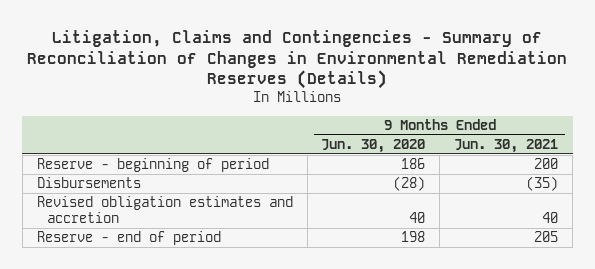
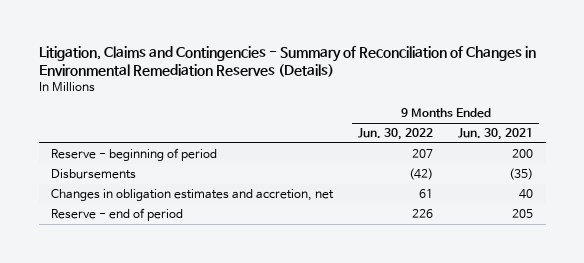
- | 9 Months Ended Jun. 30, 2020 | 9 Months Ended Jun. 30, 2021
+ | 9 Months Ended Jun. 30, 2022 | 9 Months Ended Jun. 30, 2021
- Revised obligation estimates and accretion | 40 | 40
+ Changes in obligation estimates and accretion, net | 61 | 40

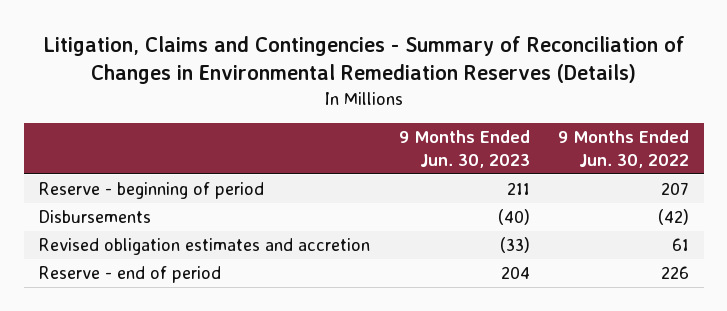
- | 9 Months Ended Jun. 30, 2022 | 9 Months Ended Jun. 30, 2021
+ | 9 Months Ended Jun. 30, 2023 | 9 Months Ended Jun. 30, 2022
- Changes in obligation estimates and accretion, net | 61 | 40
+ Revised obligation estimates and accretion | (33) | 61

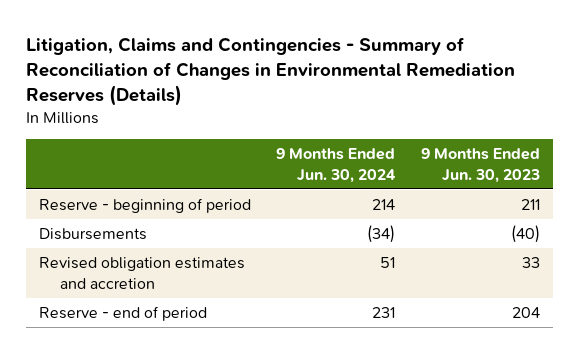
- | 9 Months Ended Jun. 30, 2023 | 9 Months Ended Jun. 30, 2022
+ | 9 Months Ended Jun. 30, 2024 | 9 Months Ended Jun. 30, 2023
- Revised obligation estimates and accretion | (33) | 61
+ Revised obligation estimates and accretion | 51 | 33

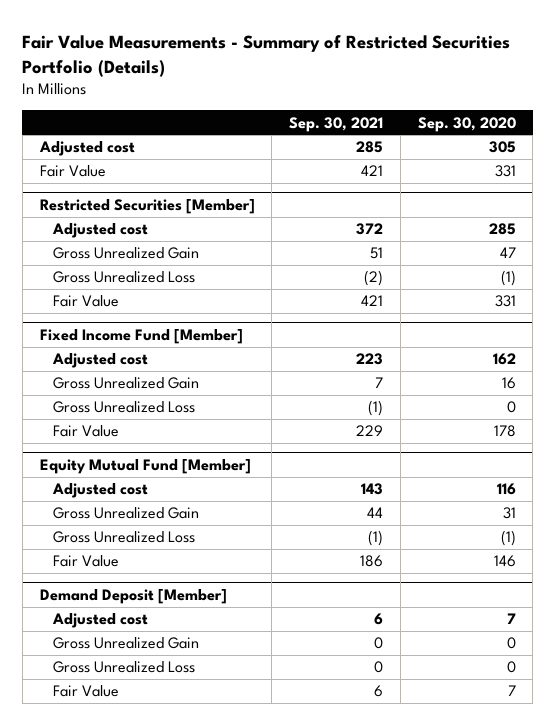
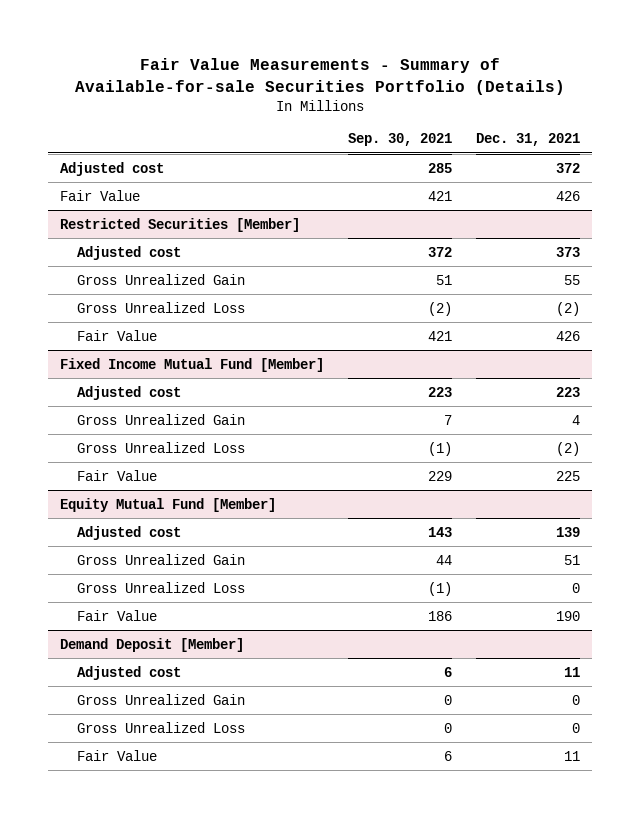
- Fair Value Measurements - Summary of Restricted Securities Portfolio (Details)
+ Fair Value Measurements - Summary of Available-for-sale Securities Portfolio (Details)
- | Sep. 30, 2021 | Sep. 30, 2020
+ | Sep. 30, 2021 | Dec. 31, 2021
- Fixed Income Fund [Member]
+ Fixed Income Mutual Fund [Member]

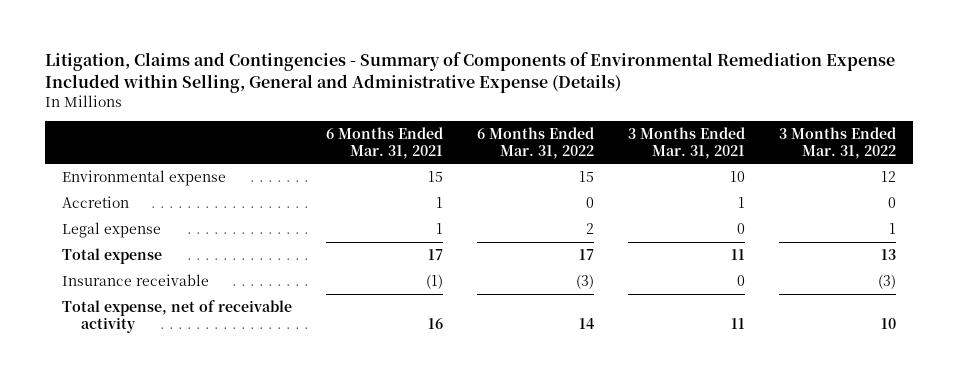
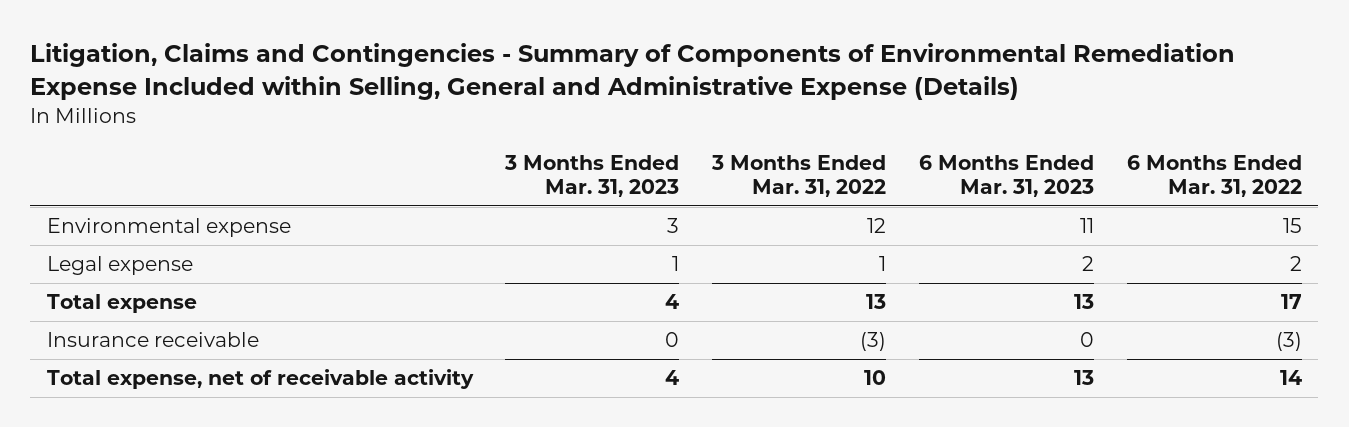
- | 6 Months Ended Mar. 31, 2021 | 6 Months Ended Mar. 31, 2022 | 3 Months Ended Mar. 31, 2021 | 3 Months Ended Mar. 31, 2022
+ | 3 Months Ended Mar. 31, 2023 | 3 Months Ended Mar. 31, 2022 | 6 Months Ended Mar. 31, 2023 | 6 Months Ended Mar. 31, 2022
- Accretion | 1 | 0 | 1 | 0

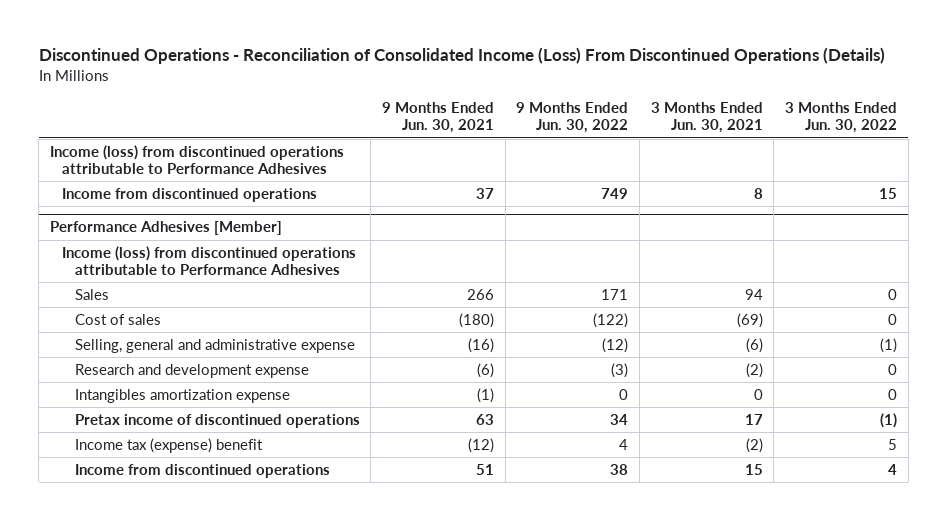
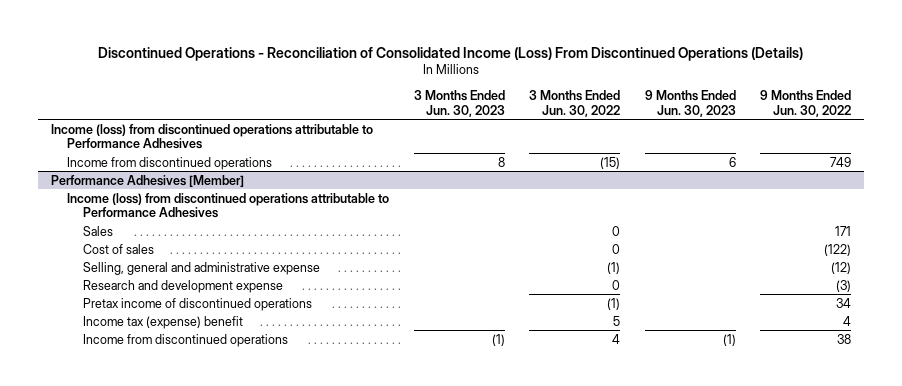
- | 9 Months Ended Jun. 30, 2021 | 9 Months Ended Jun. 30, 2022 | 3 Months Ended Jun. 30, 2021 | 3 Months Ended Jun. 30, 2022
+ | 3 Months Ended Jun. 30, 2023 | 3 Months Ended Jun. 30, 2022 | 9 Months Ended Jun. 30, 2023 | 9 Months Ended Jun. 30, 2022
- Income from discontinued operations | 37 | 749 | 8 | 15
+ Income from discontinued operations | 8 | (15) | 6 | 749
@ Performance Adhesives [Member]
- Intangibles amortization expense | (1) | 0 | 0 | 0

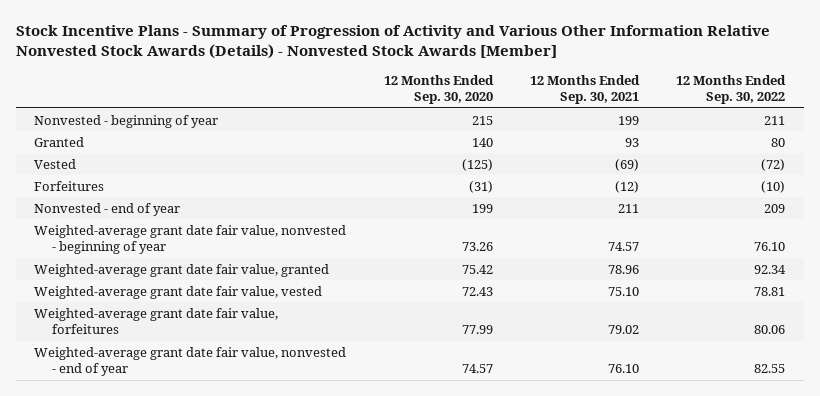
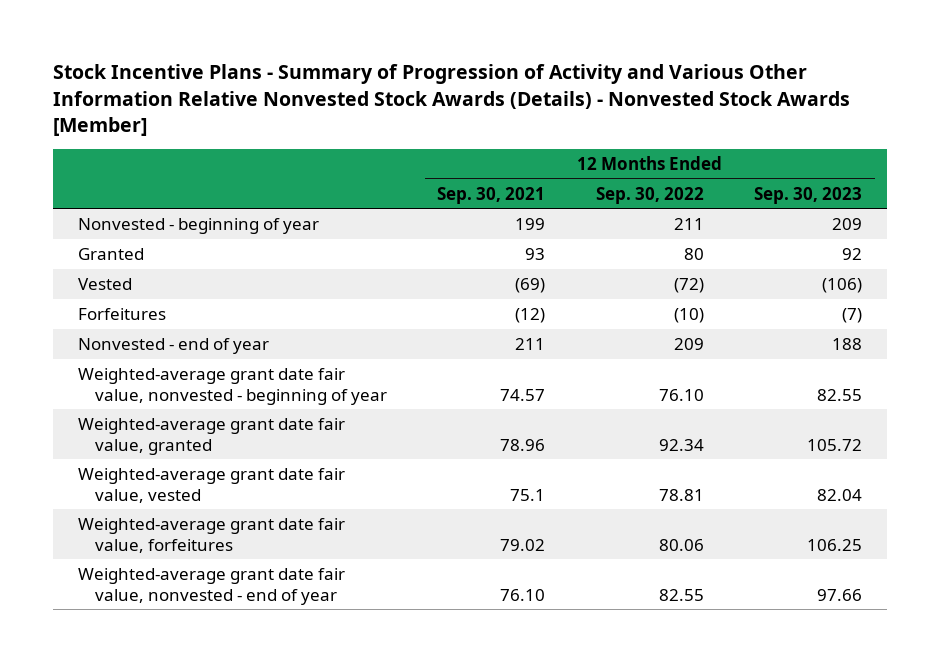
- | 12 Months Ended Sep. 30, 2020 | 12 Months Ended Sep. 30, 2021 | 12 Months Ended Sep. 30, 2022
+ | 12 Months Ended Sep. 30, 2021 | 12 Months Ended Sep. 30, 2022 | 12 Months Ended Sep. 30, 2023
- Weighted-average grant date fair value, vested | 72.43 | 75.10 | 78.81
+ Weighted-average grant date fair value, vested | 75.1 | 78.81 | 82.04

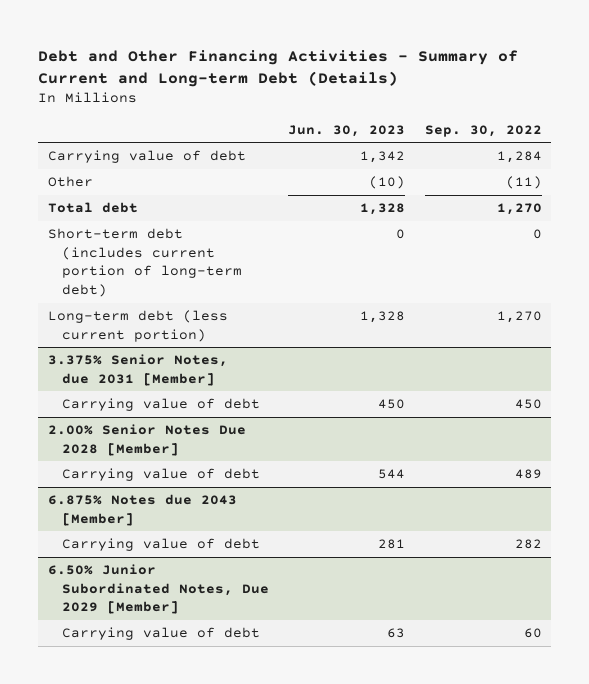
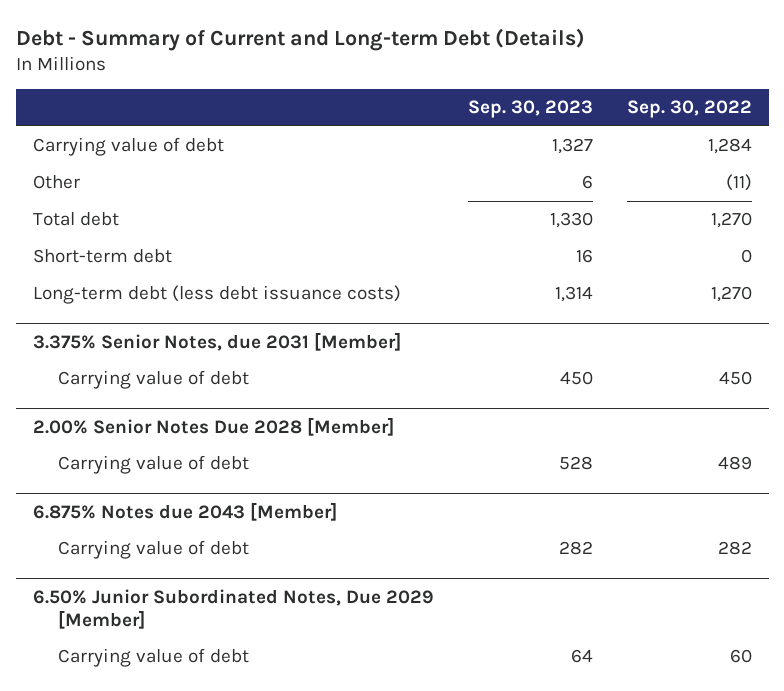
- Debt and Other Financing Activities - Summary of Current and Long-term Debt (Details)
+ Debt - Summary of Current and Long-term Debt (Details)
- | Jun. 30, 2023 | Sep. 30, 2022
+ | Sep. 30, 2023 | Sep. 30, 2022
- Short-term debt (includes current portion of long-term debt) | 0 | 0
- Long-term debt (less current portion) | 1,328 | 1,270
+ Short-term debt | 16 | 0
+ Long-term debt (less debt issuance costs) | 1,314 | 1,270

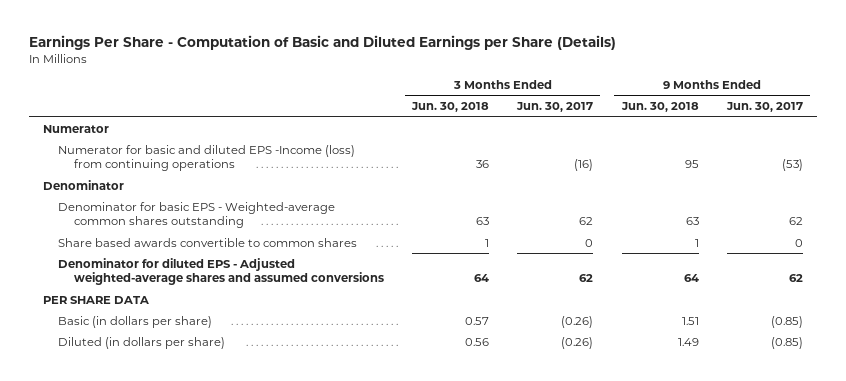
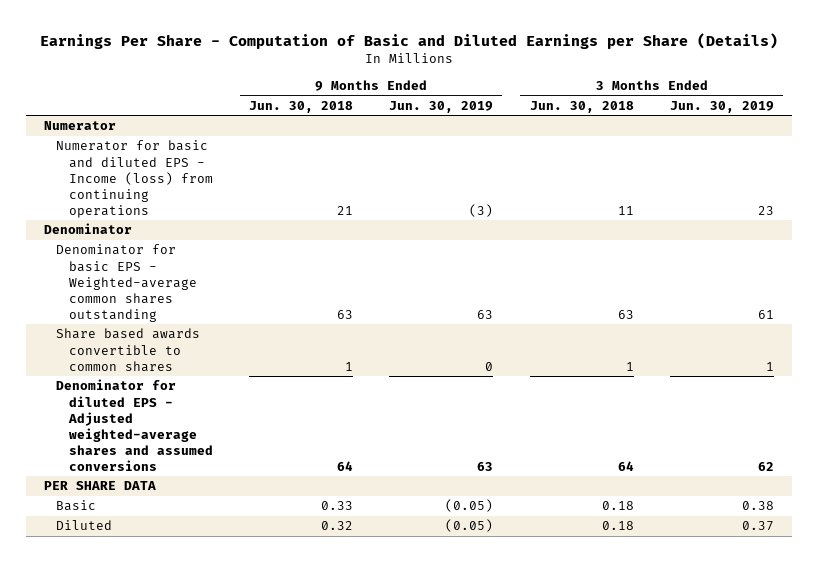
- | 3 Months Ended Jun. 30, 2018 | 3 Months Ended Jun. 30, 2017 | 9 Months Ended Jun. 30, 2018 | 9 Months Ended Jun. 30, 2017
+ | 9 Months Ended Jun. 30, 2018 | 9 Months Ended Jun. 30, 2019 | 3 Months Ended Jun. 30, 2018 | 3 Months Ended Jun. 30, 2019
- Numerator for basic and diluted EPS -Income (loss) from continuing operations | 36 | (16) | 95 | (53)
+ Numerator for basic and diluted EPS - Income (loss) from continuing operations | 21 | (3) | 11 | 23
- Basic (in dollars per share) | 0.57 | (0.26) | 1.51 | (0.85)
- Diluted (in dollars per share) | 0.56 | (0.26) | 1.49 | (0.85)
+ Basic | 0.33 | (0.05) | 0.18 | 0.38
+ Diluted | 0.32 | (0.05) | 0.18 | 0.37

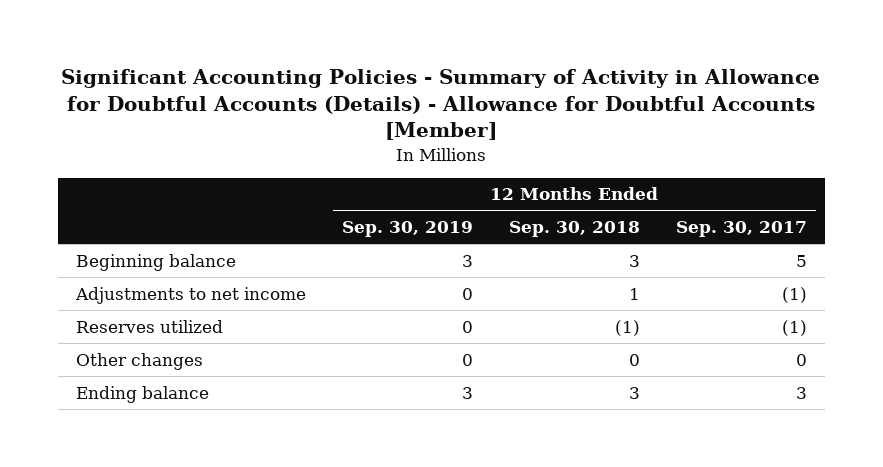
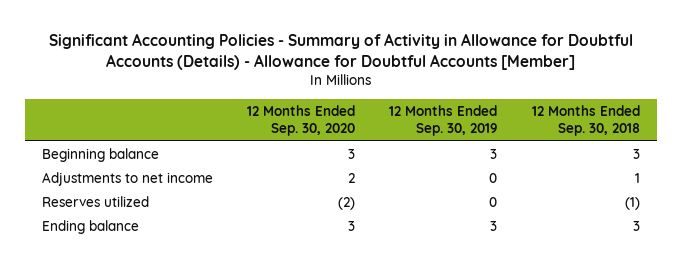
- | 12 Months Ended Sep. 30, 2019 | 12 Months Ended Sep. 30, 2018 | 12 Months Ended Sep. 30, 2017
+ | 12 Months Ended Sep. 30, 2020 | 12 Months Ended Sep. 30, 2019 | 12 Months Ended Sep. 30, 2018
- Other changes | 0 | 0 | 0

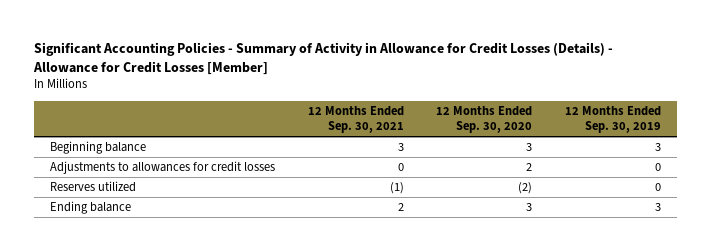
- Significant Accounting Policies - Summary of Activity in Allowance for Doubtful Accounts (Details) - Allowance for Doubtful Accounts [Member]
+ Significant Accounting Policies - Summary of Activity in Allowance for Credit Losses (Details) - Allowance for Credit Losses [Member]
- | 12 Months Ended Sep. 30, 2020 | 12 Months Ended Sep. 30, 2019 | 12 Months Ended Sep. 30, 2018
+ | 12 Months Ended Sep. 30, 2021 | 12 Months Ended Sep. 30, 2020 | 12 Months Ended Sep. 30, 2019
- Adjustments to net income | 2 | 0 | 1
+ Adjustments to allowances for credit losses | 0 | 2 | 0

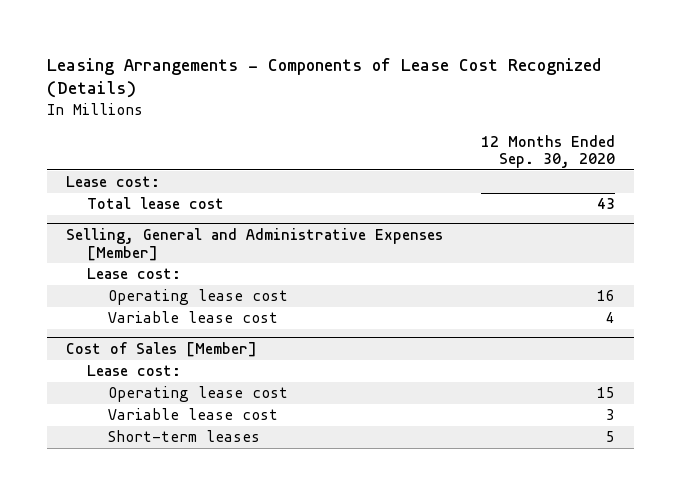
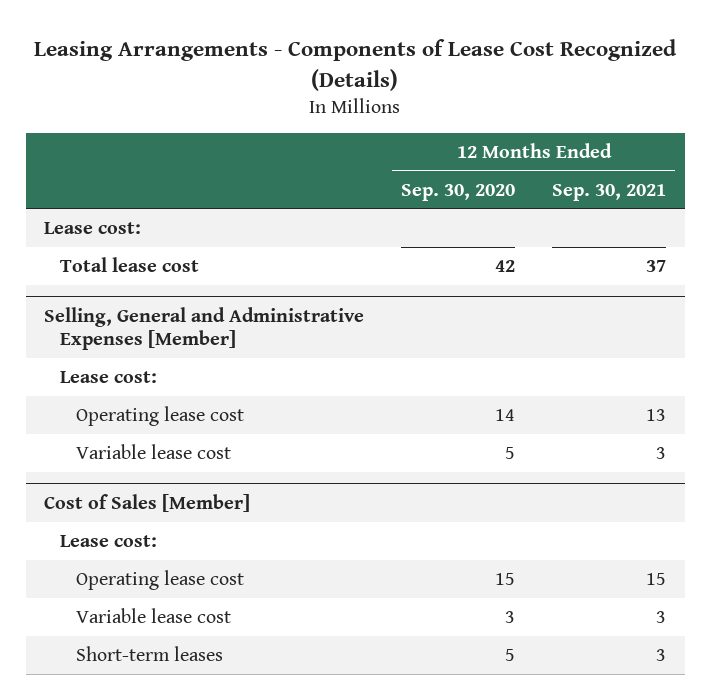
- | 12 Months Ended Sep. 30, 2020
+ | 12 Months Ended Sep. 30, 2020 | 12 Months Ended Sep. 30, 2021
- Total lease cost | 43
+ Total lease cost | 42 | 37
@ Selling, General and Administrative Expenses [Member]
- Operating lease cost | 16
- Variable lease cost | 4
+ Operating lease cost | 14 | 13
+ Variable lease cost | 5 | 3

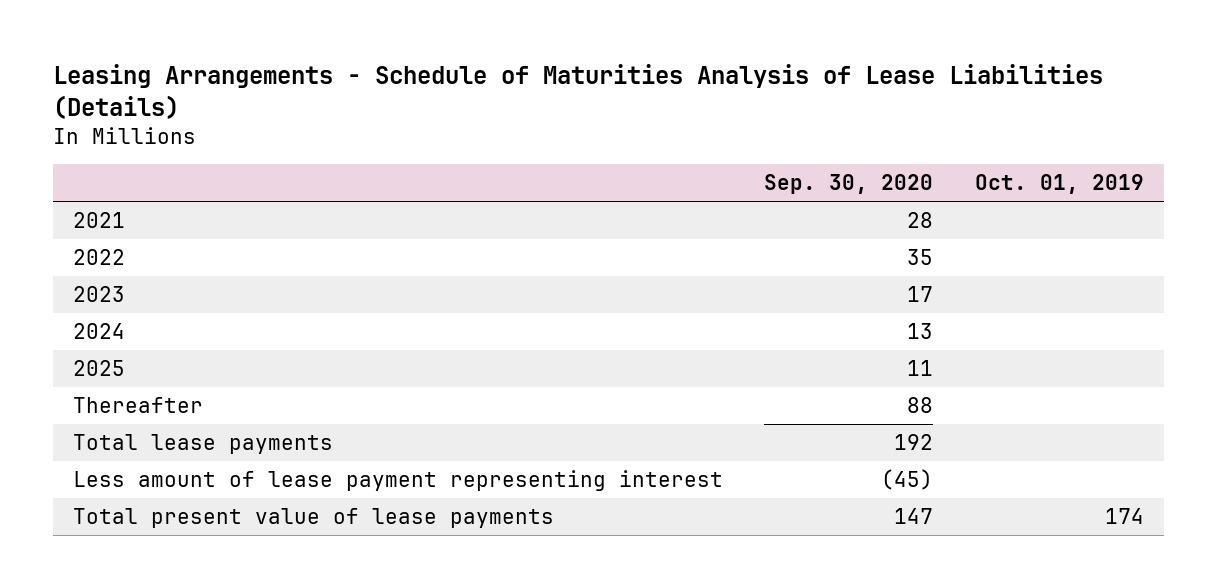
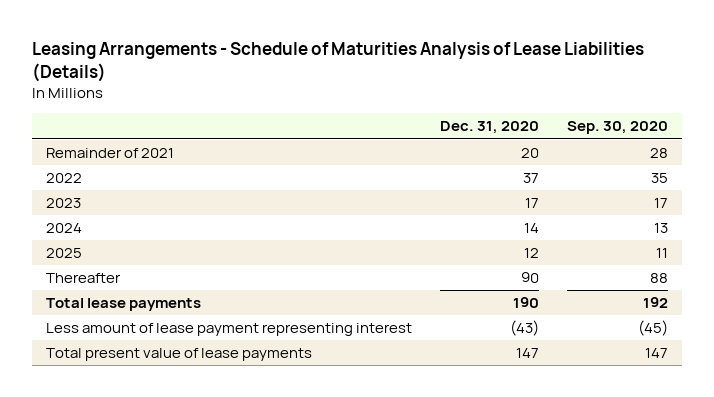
- | Sep. 30, 2020 | Oct. 01, 2019
+ | Dec. 31, 2020 | Sep. 30, 2020
- 2021 | 28 |
+ Remainder of 2021 | 20 | 28

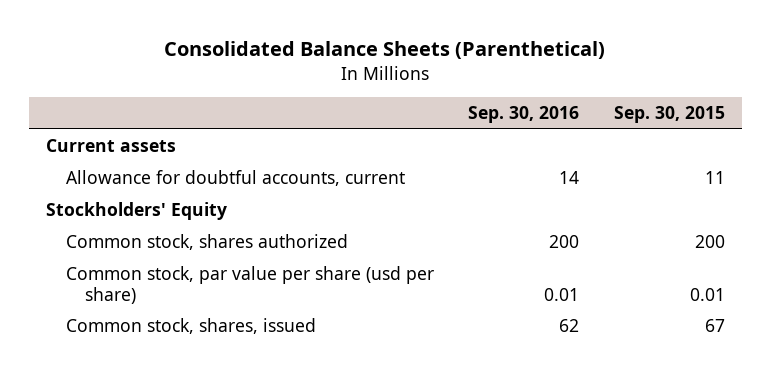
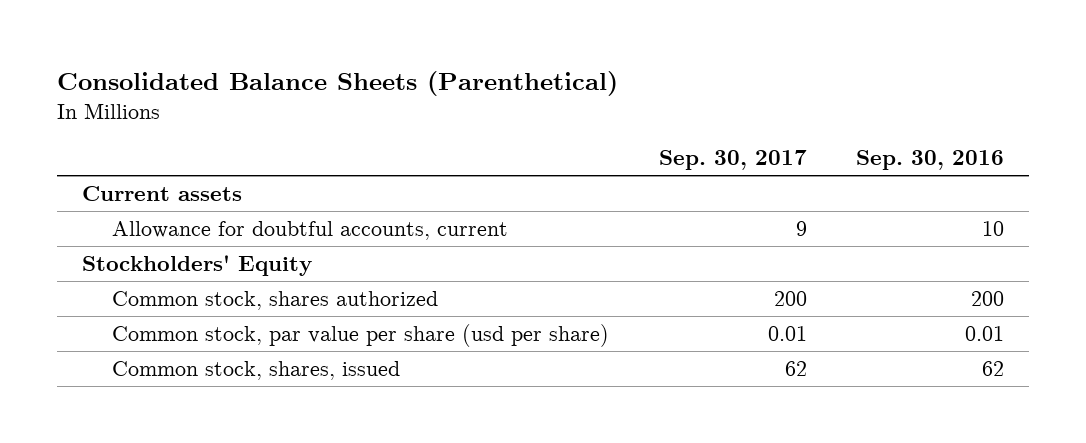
- | Sep. 30, 2016 | Sep. 30, 2015
+ | Sep. 30, 2017 | Sep. 30, 2016
- Allowance for doubtful accounts, current | 14 | 11
+ Allowance for doubtful accounts, current | 9 | 10

